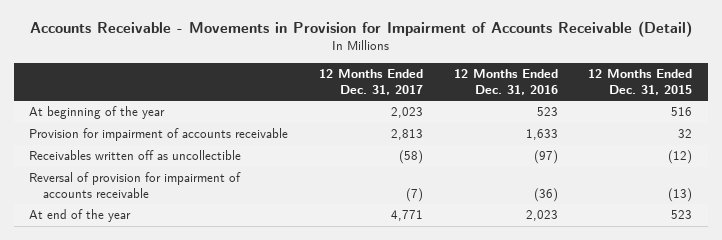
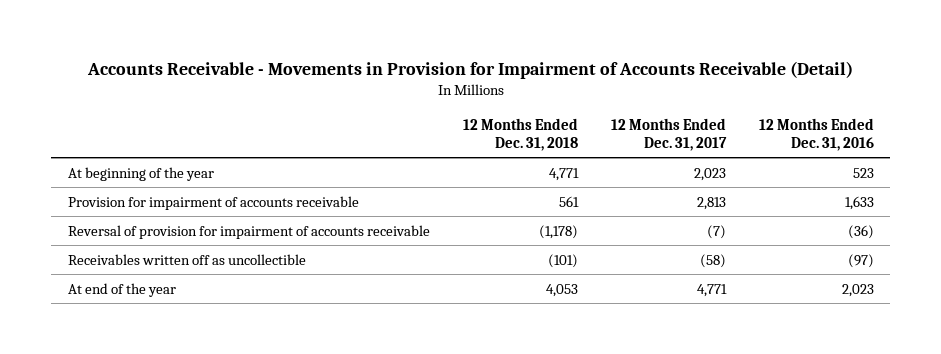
- | 12 Months Ended Dec. 31, 2017 | 12 Months Ended Dec. 31, 2016 | 12 Months Ended Dec. 31, 2015
+ | 12 Months Ended Dec. 31, 2018 | 12 Months Ended Dec. 31, 2017 | 12 Months Ended Dec. 31, 2016
moved down: Receivables written off as uncollectible | (101) | (58) | (97)

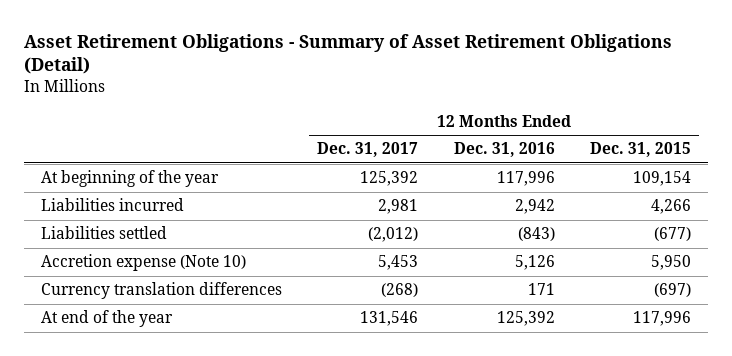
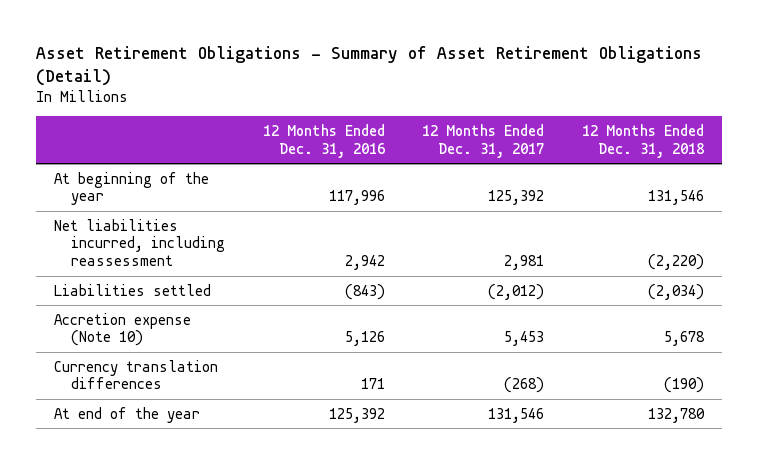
- | 12 Months Ended Dec. 31, 2017 | 12 Months Ended Dec. 31, 2016 | 12 Months Ended Dec. 31, 2015
+ | 12 Months Ended Dec. 31, 2016 | 12 Months Ended Dec. 31, 2017 | 12 Months Ended Dec. 31, 2018
- Liabilities incurred | 2,981 | 2,942 | 4,266
+ Net liabilities incurred, including reassessment | 2,942 | 2,981 | (2,220)

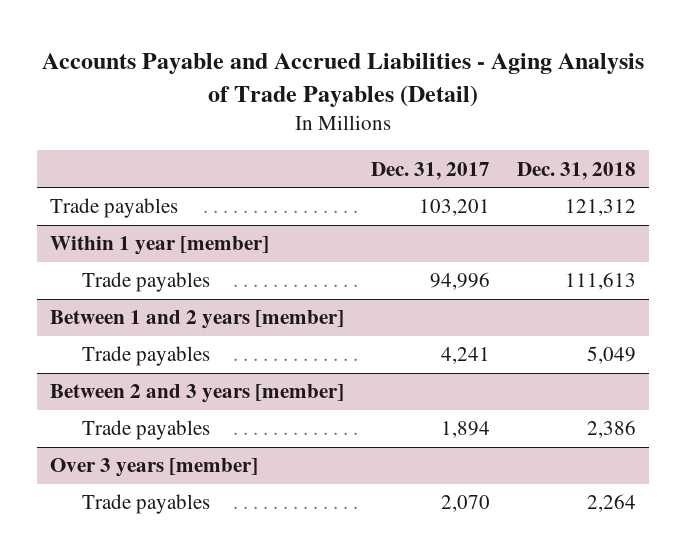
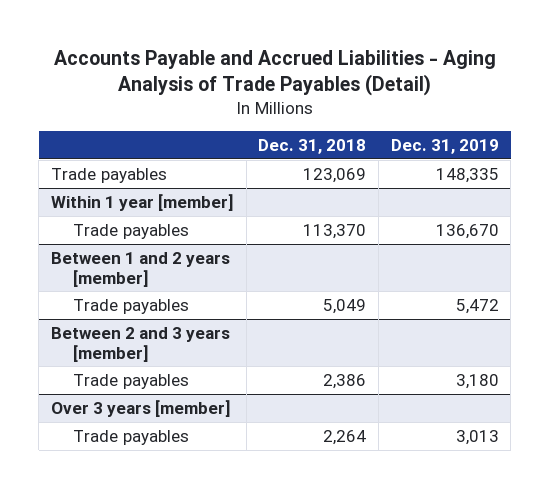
- | Dec. 31, 2017 | Dec. 31, 2018
+ | Dec. 31, 2018 | Dec. 31, 2019
- Trade payables | 103,201 | 121,312
+ Trade payables | 123,069 | 148,335
@ Within 1 year [member]
- Trade payables | 94,996 | 111,613
+ Trade payables | 113,370 | 136,670

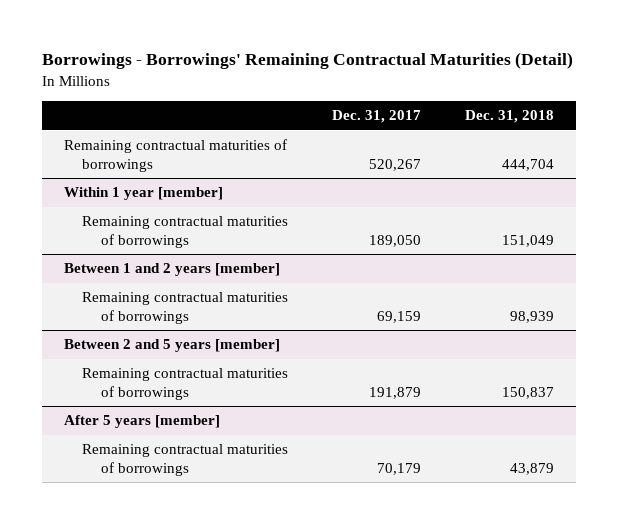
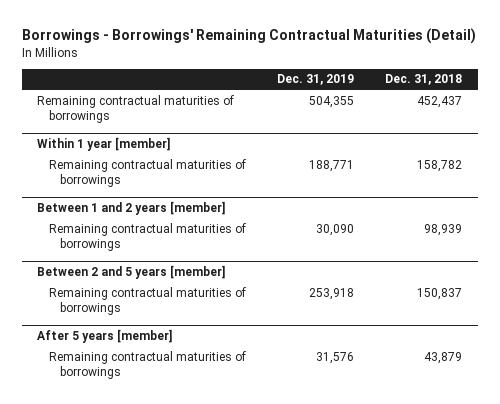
- | Dec. 31, 2017 | Dec. 31, 2018
+ | Dec. 31, 2019 | Dec. 31, 2018
- Remaining contractual maturities of borrowings | 520,267 | 444,704
+ Remaining contractual maturities of borrowings | 504,355 | 452,437
@ Within 1 year [member]
- Remaining contractual maturities of borrowings | 189,050 | 151,049
+ Remaining contractual maturities of borrowings | 188,771 | 158,782

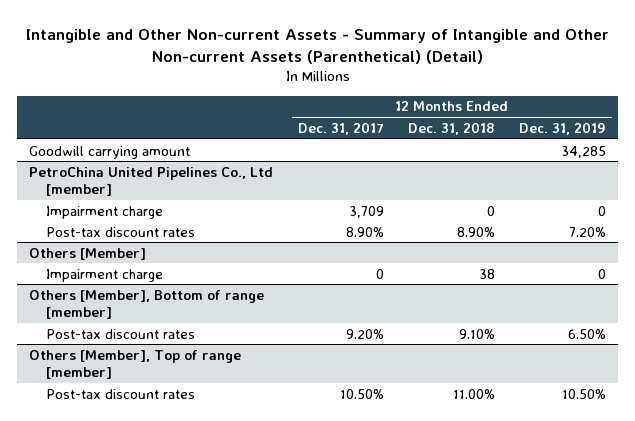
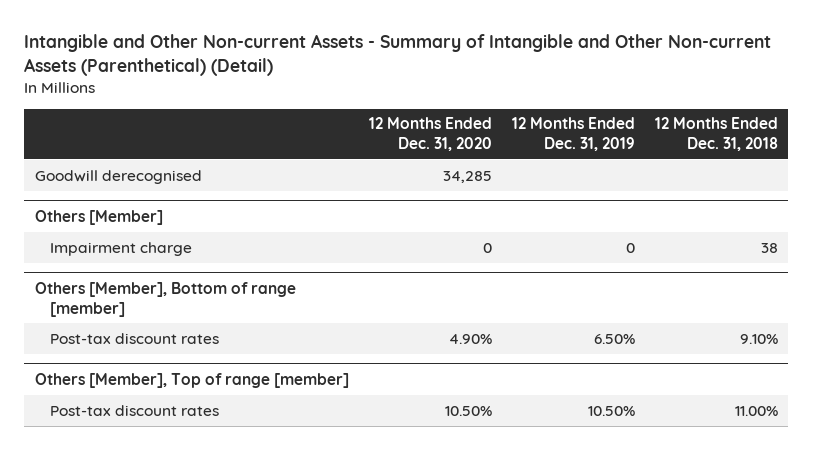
- | 12 Months Ended Dec. 31, 2017 | 12 Months Ended Dec. 31, 2018 | 12 Months Ended Dec. 31, 2019
+ | 12 Months Ended Dec. 31, 2020 | 12 Months Ended Dec. 31, 2019 | 12 Months Ended Dec. 31, 2018
- Goodwill carrying amount | | | 34,285
- PetroChina United Pipelines Co., Ltd [member]
- Impairment charge | 3,709 | 0 | 0
- Post-tax discount rates | 8.90% | 8.90% | 7.20%
+ Goodwill derecognised | 34,285 | |

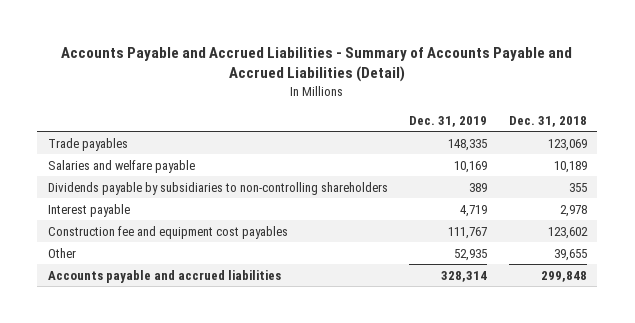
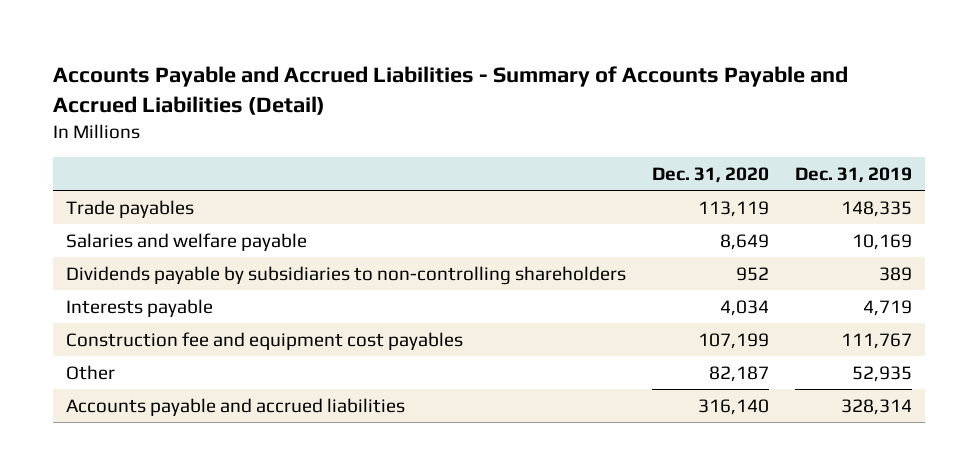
- | Dec. 31, 2019 | Dec. 31, 2018
+ | Dec. 31, 2020 | Dec. 31, 2019
- Interest payable | 4,719 | 2,978
+ Interests payable | 4,034 | 4,719

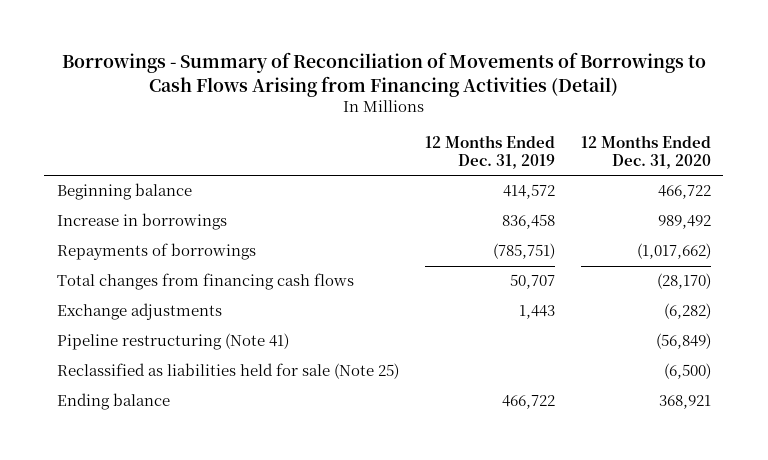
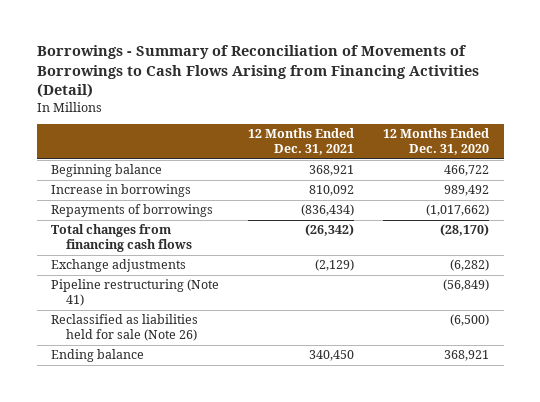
- | 12 Months Ended Dec. 31, 2019 | 12 Months Ended Dec. 31, 2020
+ | 12 Months Ended Dec. 31, 2021 | 12 Months Ended Dec. 31, 2020
- Reclassified as liabilities held for sale (Note 25) | | (6,500)
+ Reclassified as liabilities held for sale (Note 26) | | (6,500)

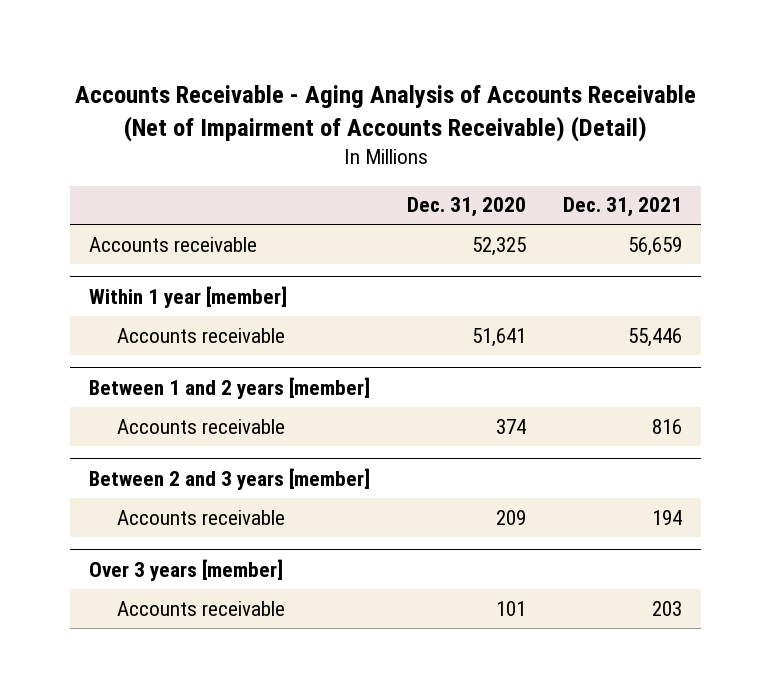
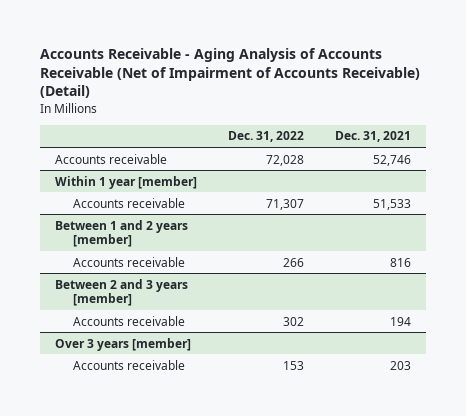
- | Dec. 31, 2020 | Dec. 31, 2021
+ | Dec. 31, 2022 | Dec. 31, 2021
- Accounts receivable | 52,325 | 56,659
+ Accounts receivable | 72,028 | 52,746
@ Within 1 year [member]
- Accounts receivable | 51,641 | 55,446
+ Accounts receivable | 71,307 | 51,533

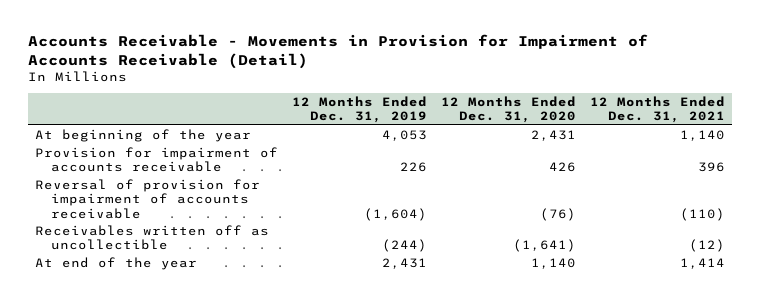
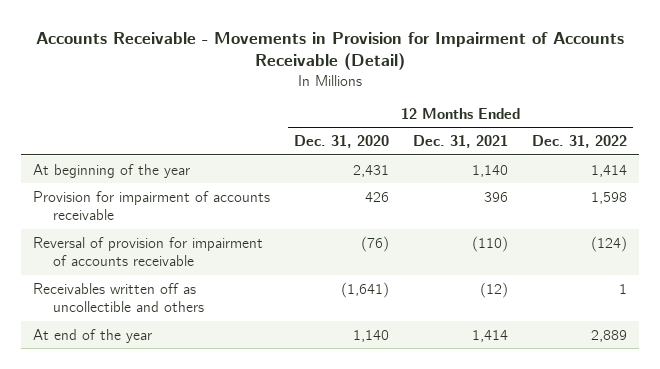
- | 12 Months Ended Dec. 31, 2019 | 12 Months Ended Dec. 31, 2020 | 12 Months Ended Dec. 31, 2021
+ | 12 Months Ended Dec. 31, 2020 | 12 Months Ended Dec. 31, 2021 | 12 Months Ended Dec. 31, 2022
- Receivables written off as uncollectible | (244) | (1,641) | (12)
+ Receivables written off as uncollectible and others | (1,641) | (12) | 1

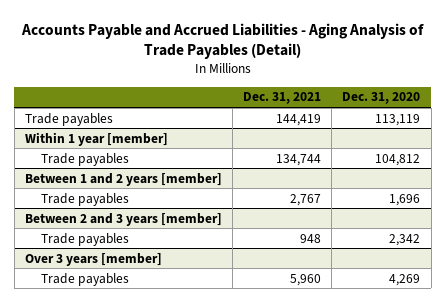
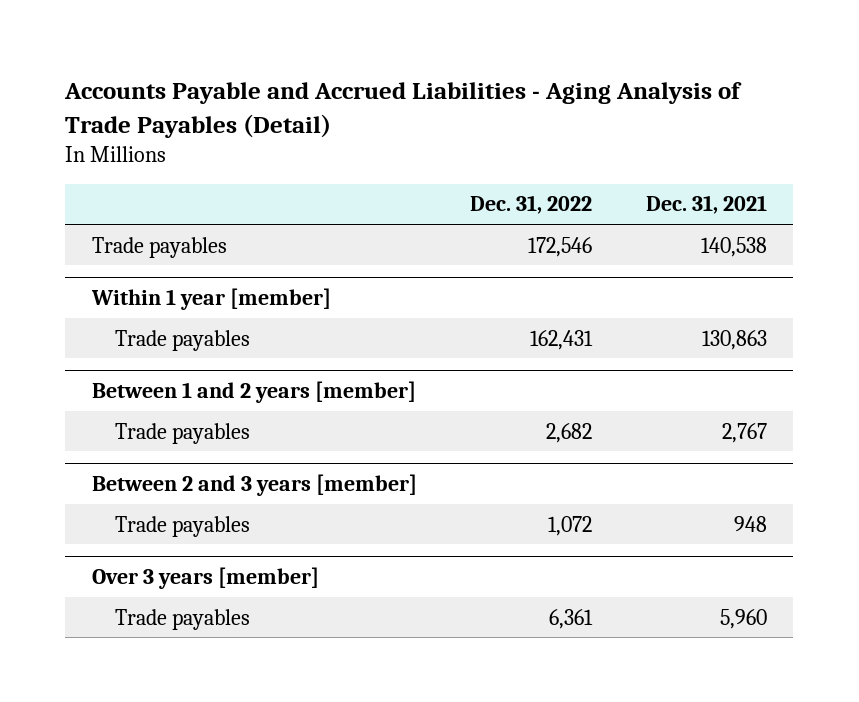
- | Dec. 31, 2021 | Dec. 31, 2020
+ | Dec. 31, 2022 | Dec. 31, 2021
- Trade payables | 144,419 | 113,119
+ Trade payables | 172,546 | 140,538
@ Within 1 year [member]
- Trade payables | 134,744 | 104,812
+ Trade payables | 162,431 | 130,863

